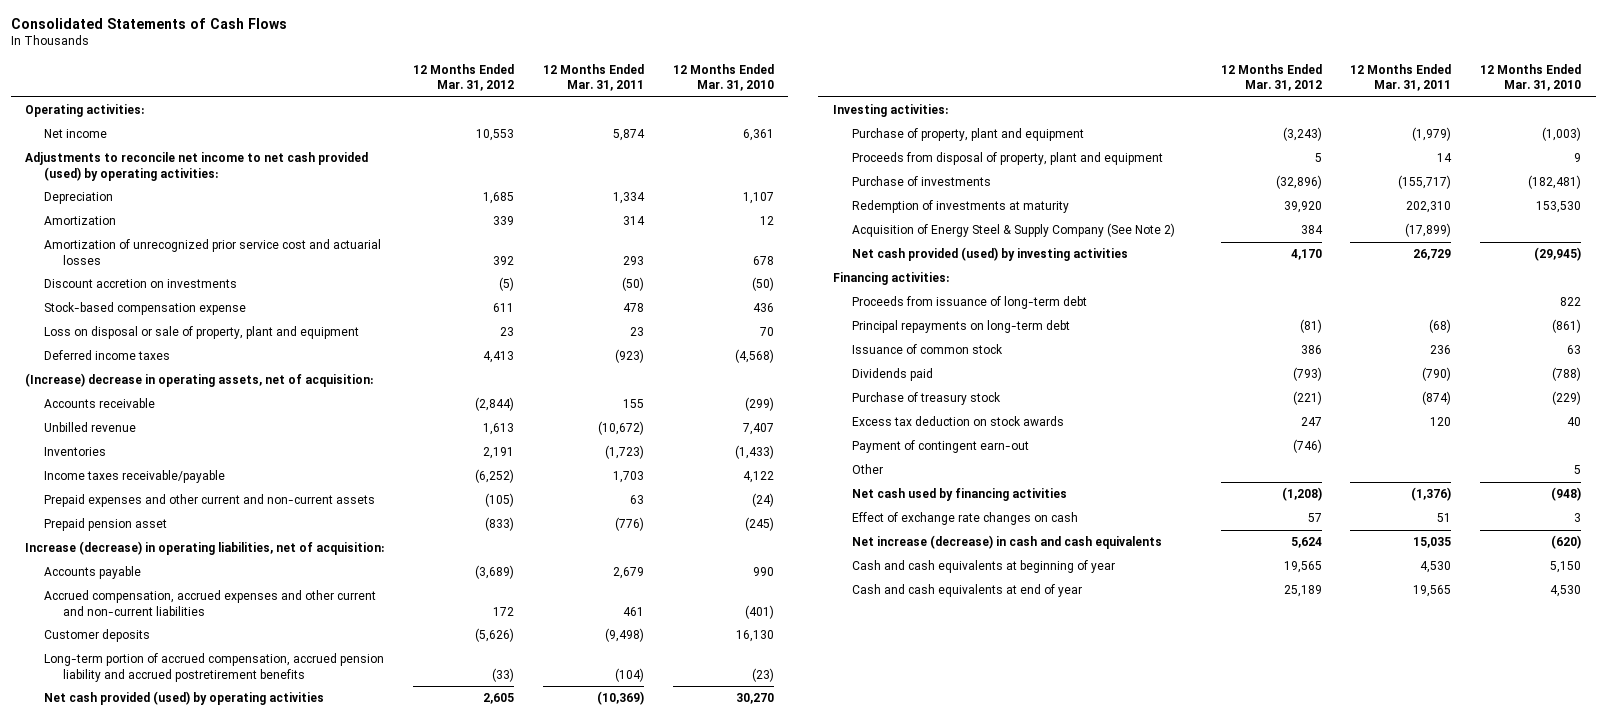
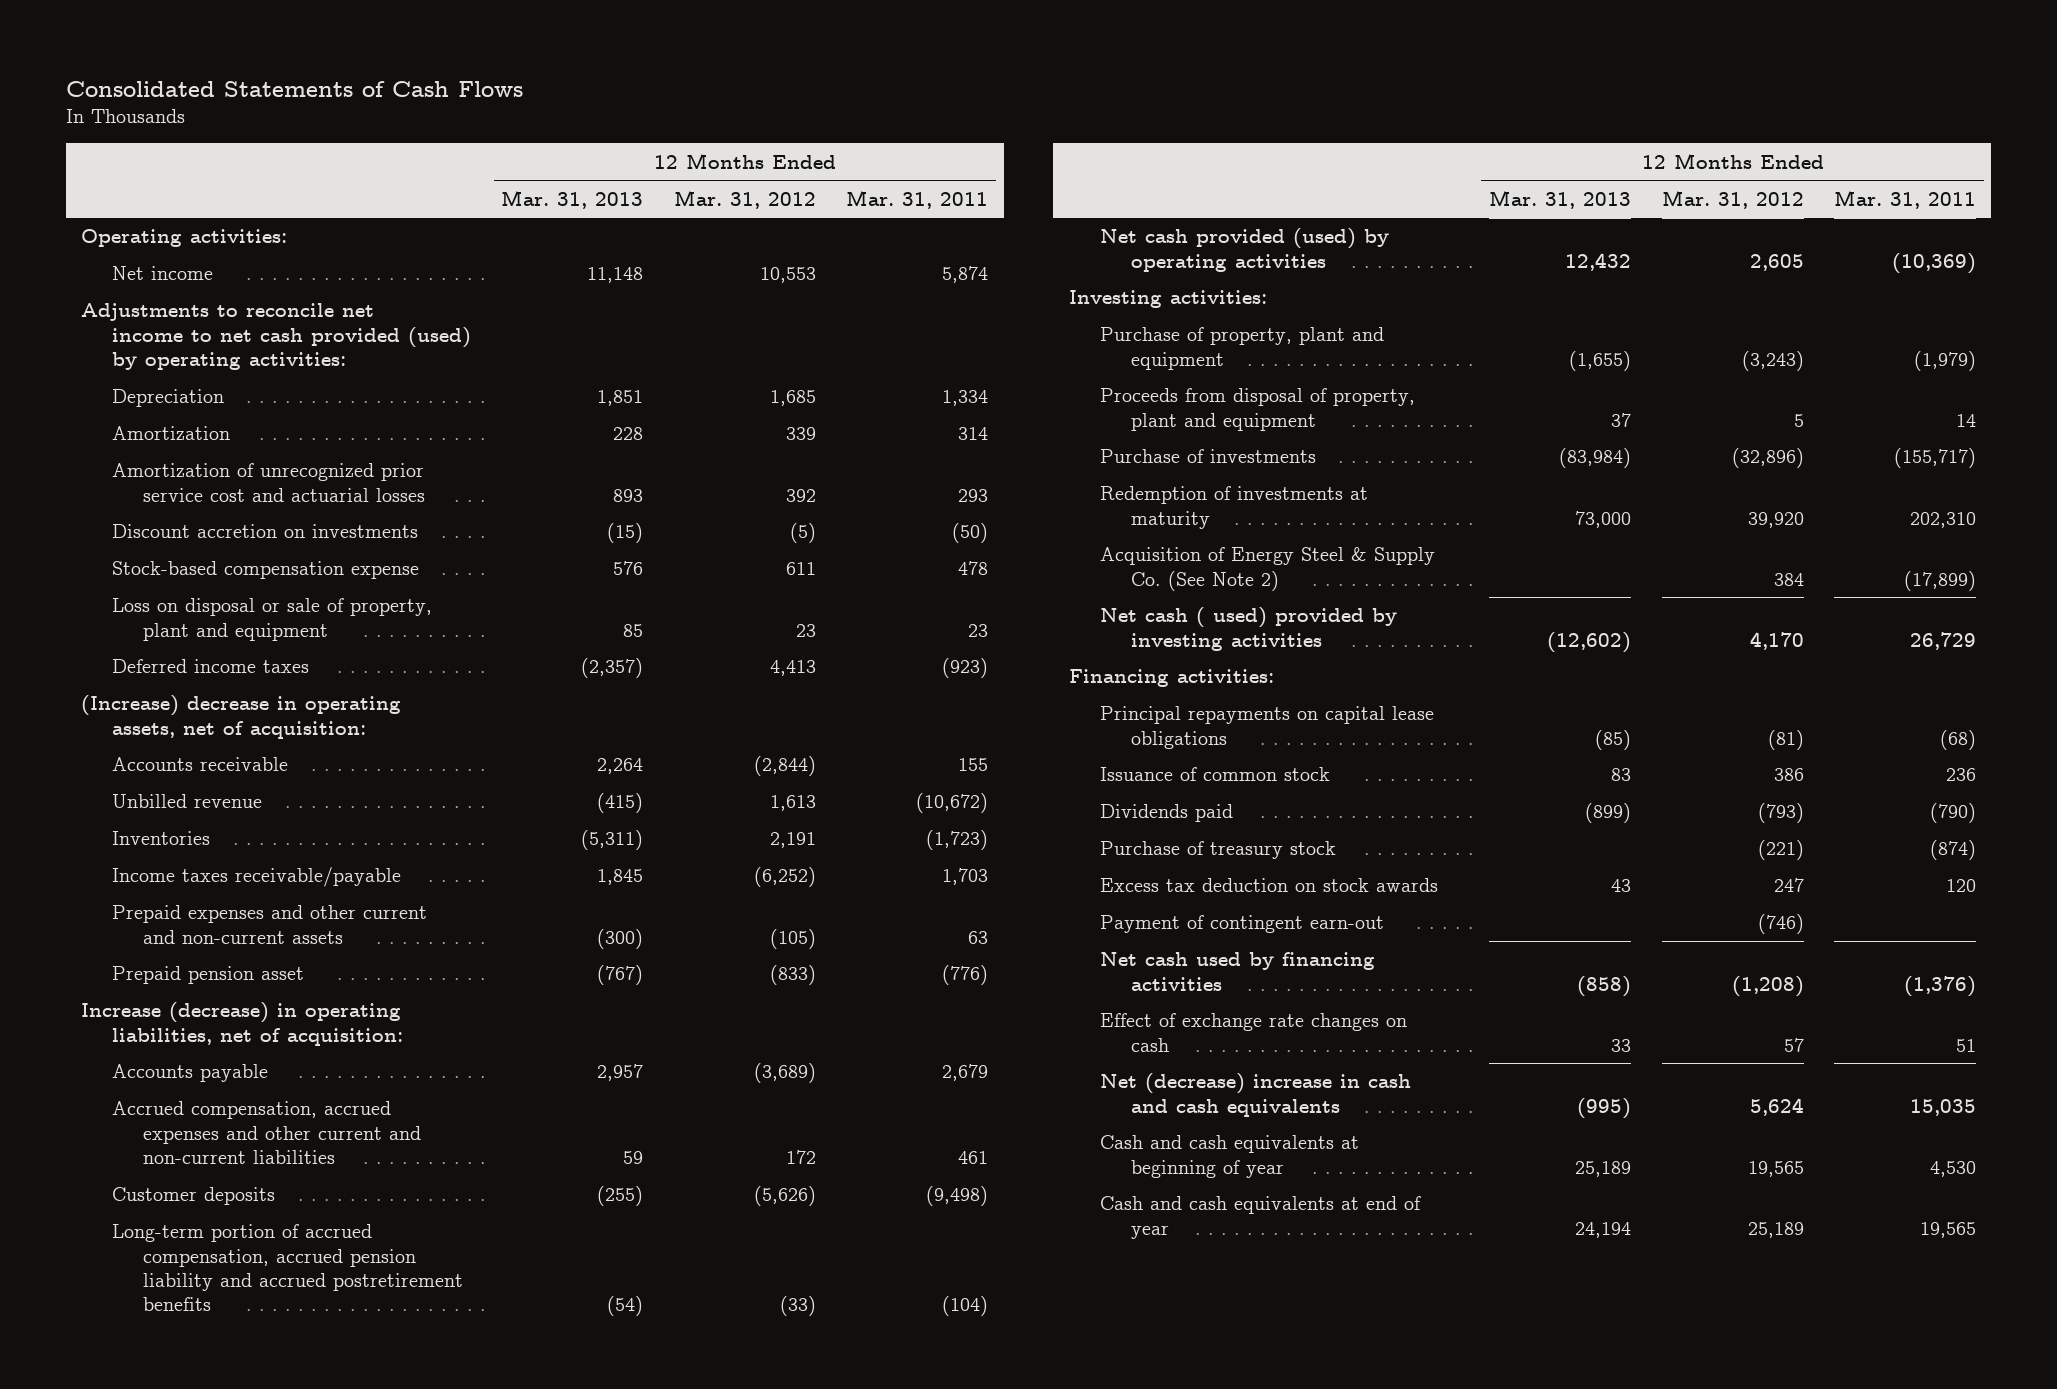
- | 12 Months Ended Mar. 31, 2012 | 12 Months Ended Mar. 31, 2011 | 12 Months Ended Mar. 31, 2010
+ | 12 Months Ended Mar. 31, 2013 | 12 Months Ended Mar. 31, 2012 | 12 Months Ended Mar. 31, 2011
- Acquisition of Energy Steel & Supply Company (See Note 2) | 384 | (17,899) |
- Net cash provided (used) by investing activities | 4,170 | 26,729 | (29,945)
+ Acquisition of Energy Steel & Supply Co. (See Note 2) | | 384 | (17,899)
+ Net cash ( used) provided by investing activities | (12,602) | 4,170 | 26,729
- Proceeds from issuance of long-term debt | | | 822
- Principal repayments on long-term debt | (81) | (68) | (861)
+ Principal repayments on capital lease obligations | (85) | (81) | (68)
- Other | | | 5
- Net increase (decrease) in cash and cash equivalents | 5,624 | 15,035 | (620)
+ Net (decrease) increase in cash and cash equivalents | (995) | 5,624 | 15,035

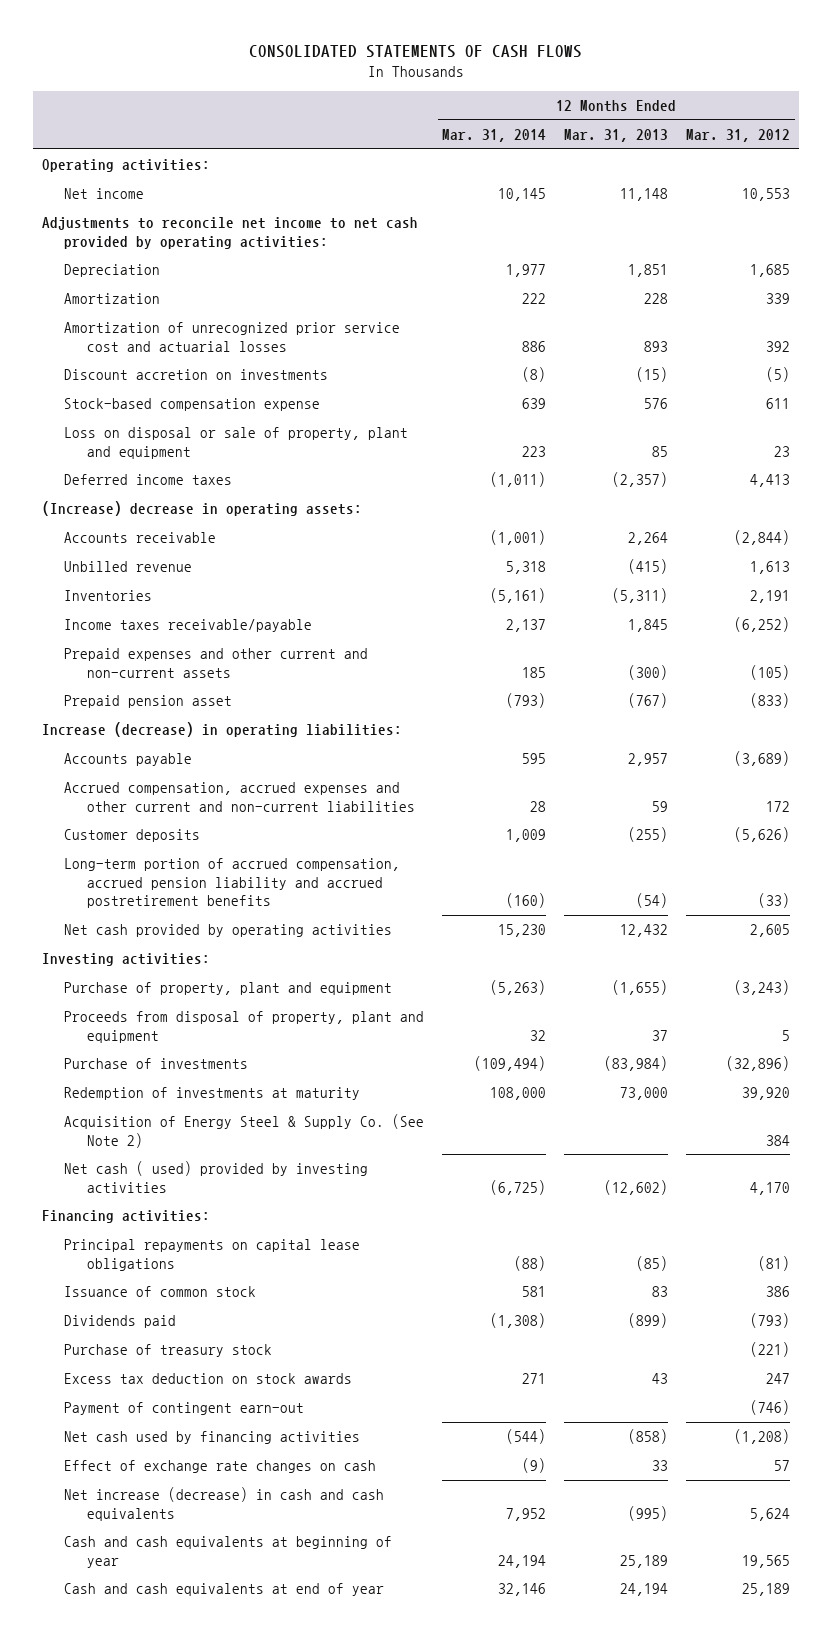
- Consolidated Statements of Cash Flows
+ CONSOLIDATED STATEMENTS OF CASH FLOWS
- | 12 Months Ended Mar. 31, 2013 | 12 Months Ended Mar. 31, 2012 | 12 Months Ended Mar. 31, 2011
+ | 12 Months Ended Mar. 31, 2014 | 12 Months Ended Mar. 31, 2013 | 12 Months Ended Mar. 31, 2012
- Adjustments to reconcile net income to net cash provided (used) by operating activities:
+ Adjustments to reconcile net income to net cash provided by operating activities:
- (Increase) decrease in operating assets, net of acquisition:
+ (Increase) decrease in operating assets:
- Increase (decrease) in operating liabilities, net of acquisition:
+ Increase (decrease) in operating liabilities:
- Net cash provided (used) by operating activities | 12,432 | 2,605 | (10,369)
+ Net cash provided by operating activities | 15,230 | 12,432 | 2,605
- Net (decrease) increase in cash and cash equivalents | (995) | 5,624 | 15,035
+ Net increase (decrease) in cash and cash equivalents | 7,952 | (995) | 5,624

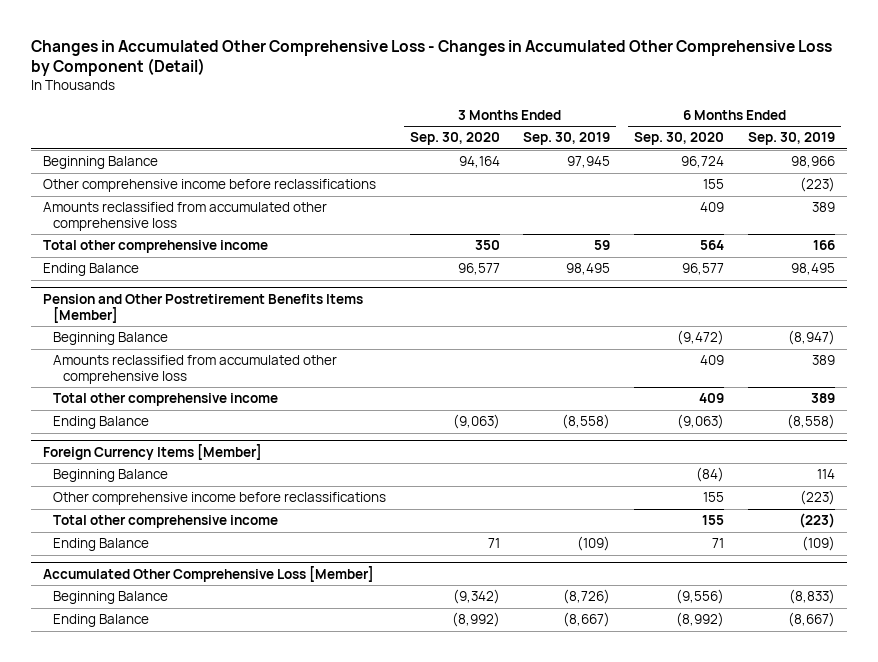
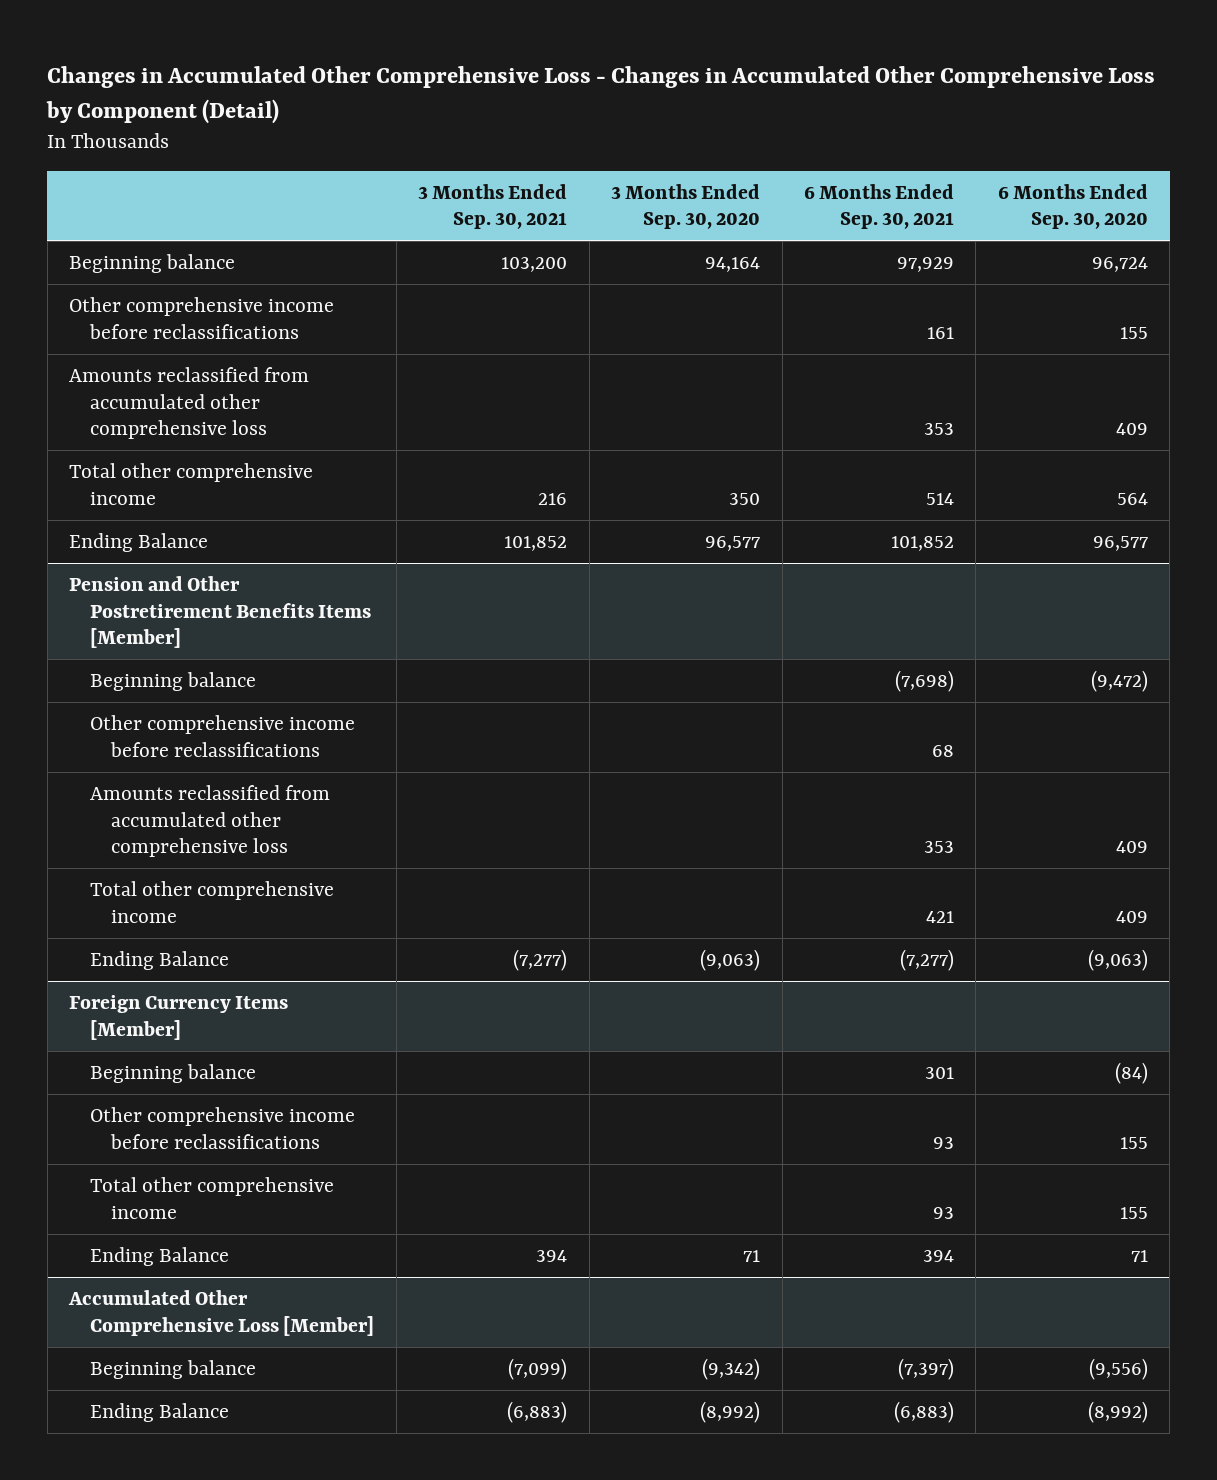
- | 3 Months Ended Sep. 30, 2020 | 3 Months Ended Sep. 30, 2019 | 6 Months Ended Sep. 30, 2020 | 6 Months Ended Sep. 30, 2019
+ | 3 Months Ended Sep. 30, 2021 | 3 Months Ended Sep. 30, 2020 | 6 Months Ended Sep. 30, 2021 | 6 Months Ended Sep. 30, 2020
- Beginning Balance | 94,164 | 97,945 | 96,724 | 98,966
+ Beginning balance | 103,200 | 94,164 | 97,929 | 96,724
@ Pension and Other Postretirement Benefits Items [Member]
- Beginning Balance | | | (9,472) | (8,947)
+ Beginning balance | | | (7,698) | (9,472)
+ Other comprehensive income before reclassifications | | | 68 |
@ Foreign Currency Items [Member]
- Beginning Balance | | | (84) | 114
+ Beginning balance | | | 301 | (84)
@ Accumulated Other Comprehensive Loss [Member]
- Beginning Balance | (9,342) | (8,726) | (9,556) | (8,833)
+ Beginning balance | (7,099) | (9,342) | (7,397) | (9,556)

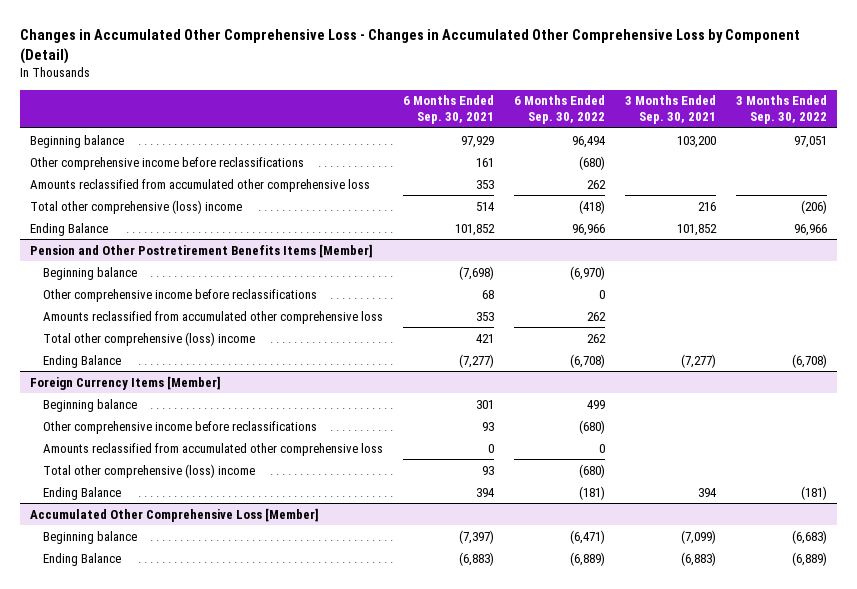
- | 3 Months Ended Sep. 30, 2021 | 3 Months Ended Sep. 30, 2020 | 6 Months Ended Sep. 30, 2021 | 6 Months Ended Sep. 30, 2020
+ | 6 Months Ended Sep. 30, 2021 | 6 Months Ended Sep. 30, 2022 | 3 Months Ended Sep. 30, 2021 | 3 Months Ended Sep. 30, 2022
- Total other comprehensive income | 216 | 350 | 514 | 564
+ Total other comprehensive (loss) income | 514 | (418) | 216 | (206)
@ Pension and Other Postretirement Benefits Items [Member]
- Total other comprehensive income | | | 421 | 409
+ Total other comprehensive (loss) income | 421 | 262 | |
@ Foreign Currency Items [Member]
- Total other comprehensive income | | | 93 | 155
+ Amounts reclassified from accumulated other comprehensive loss | 0 | 0 | |
+ Total other comprehensive (loss) income | 93 | (680) | |

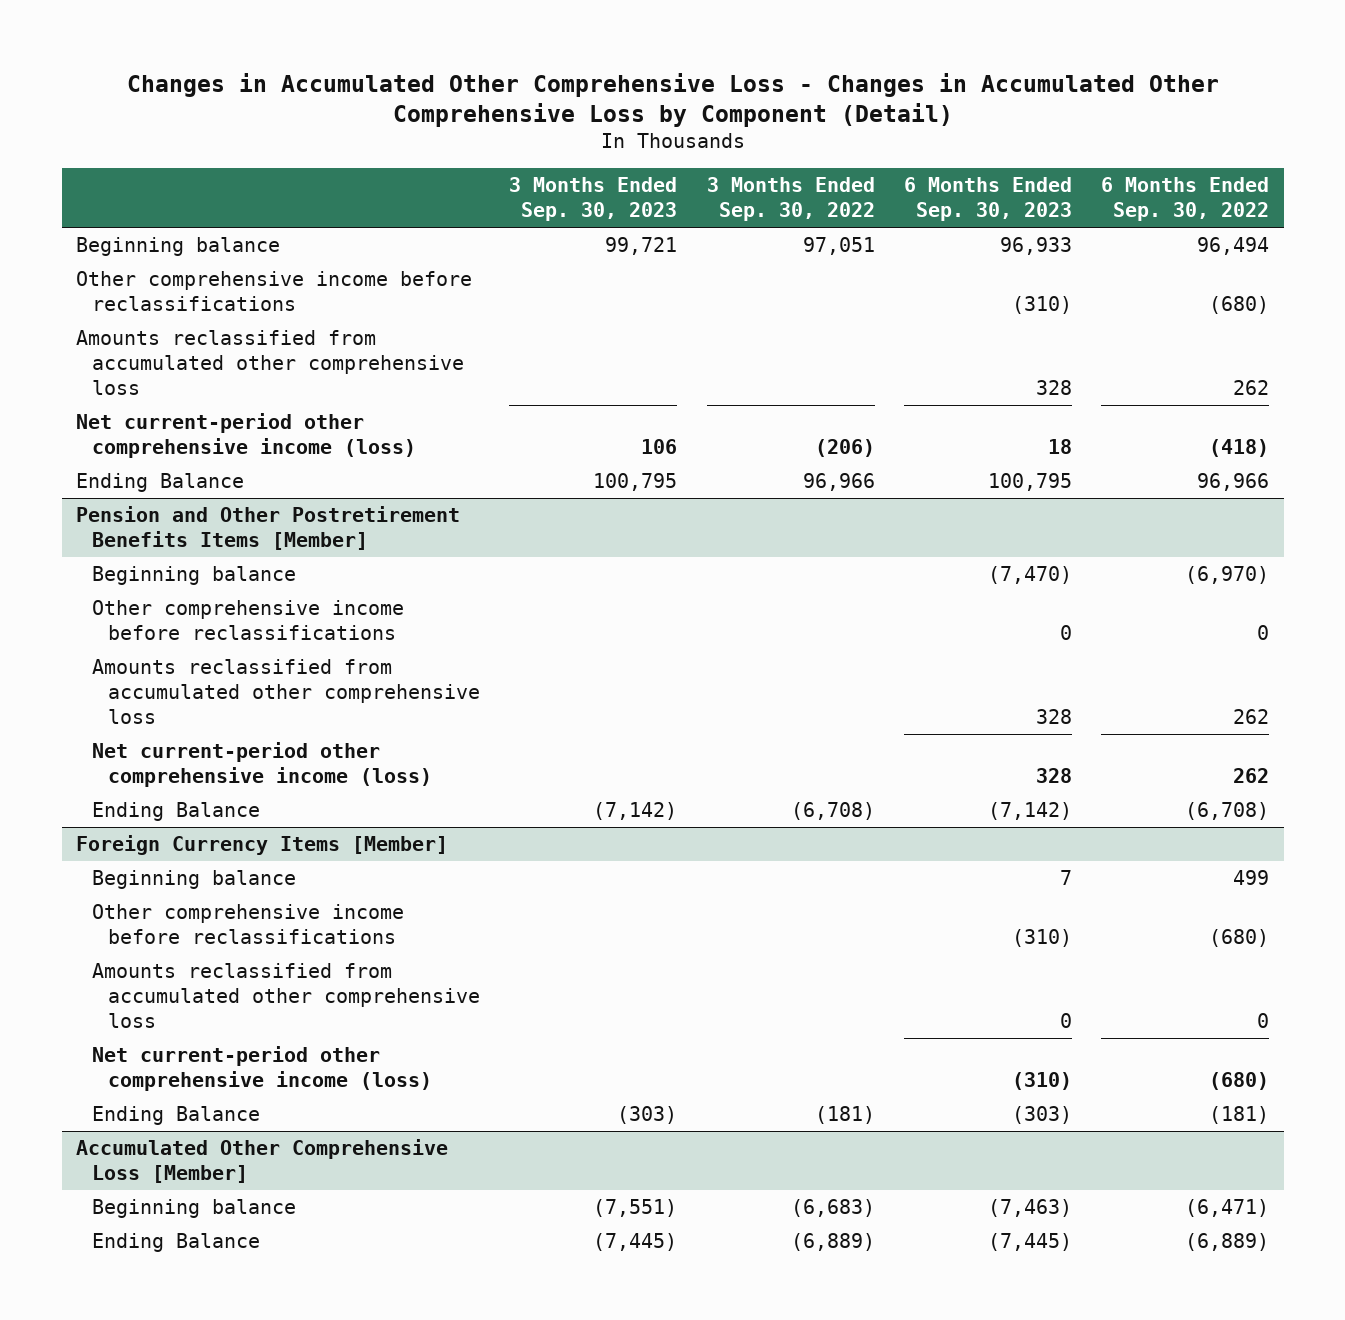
- | 6 Months Ended Sep. 30, 2021 | 6 Months Ended Sep. 30, 2022 | 3 Months Ended Sep. 30, 2021 | 3 Months Ended Sep. 30, 2022
+ | 3 Months Ended Sep. 30, 2023 | 3 Months Ended Sep. 30, 2022 | 6 Months Ended Sep. 30, 2023 | 6 Months Ended Sep. 30, 2022
- Total other comprehensive (loss) income | 514 | (418) | 216 | (206)
+ Net current-period other comprehensive income (loss) | 106 | (206) | 18 | (418)
@ Pension and Other Postretirement Benefits Items [Member]
- Total other comprehensive (loss) income | 421 | 262 | |
+ Net current-period other comprehensive income (loss) | | | 328 | 262
@ Foreign Currency Items [Member]
- Total other comprehensive (loss) income | 93 | (680) | |
+ Net current-period other comprehensive income (loss) | | | (310) | (680)

